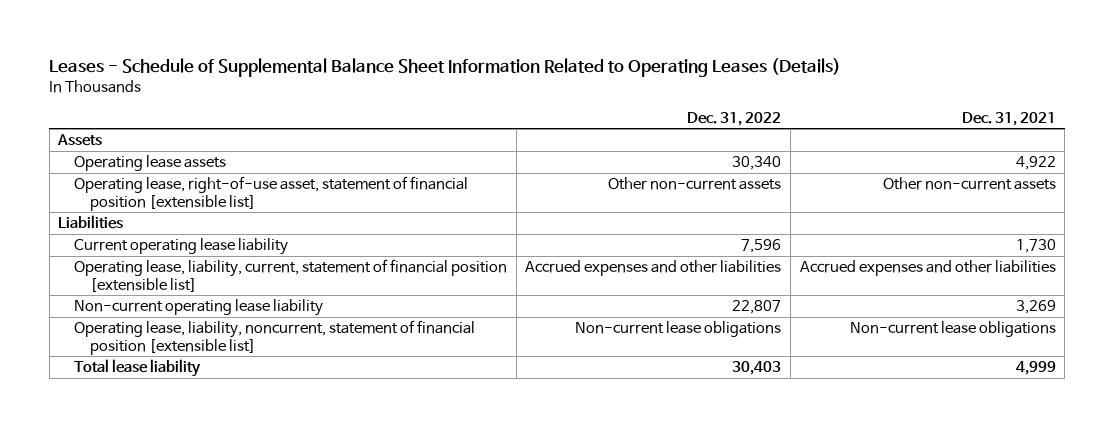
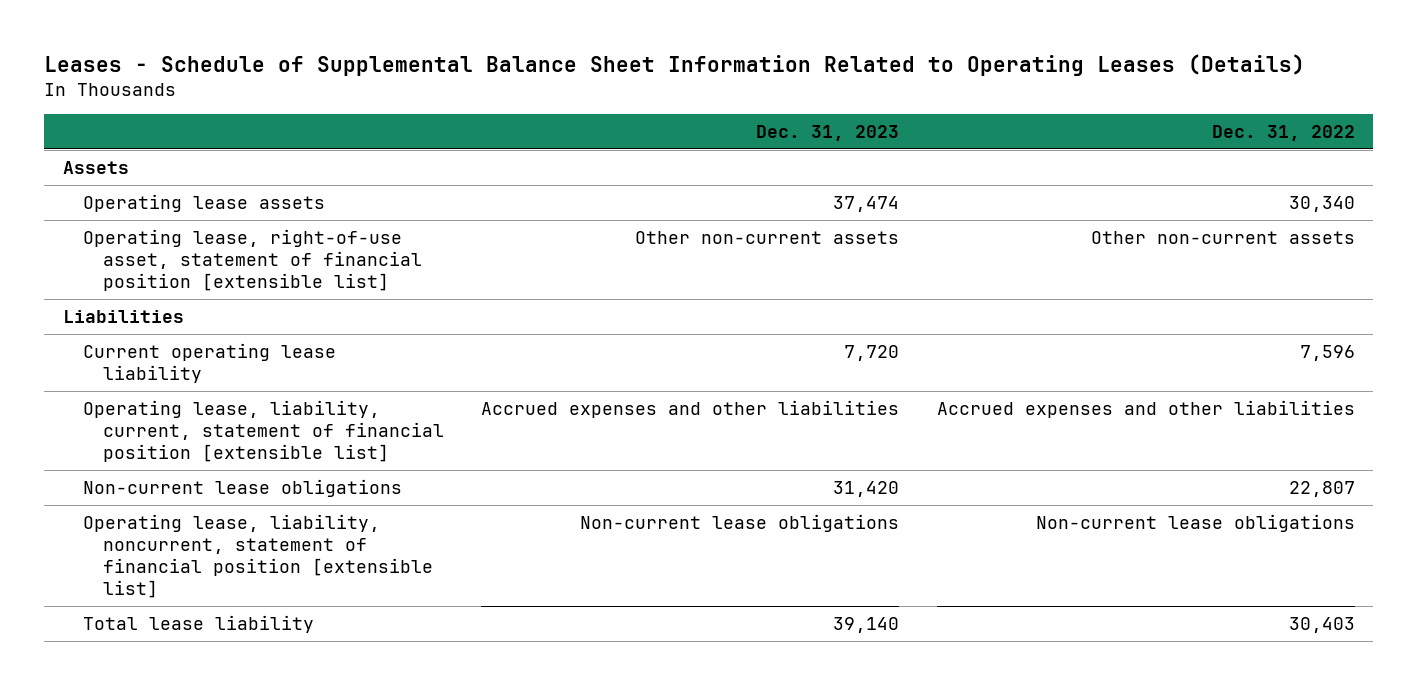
- | Dec. 31, 2022 | Dec. 31, 2021
+ | Dec. 31, 2023 | Dec. 31, 2022
- Non-current operating lease liability | 22,807 | 3,269
+ Non-current lease obligations | 31,420 | 22,807

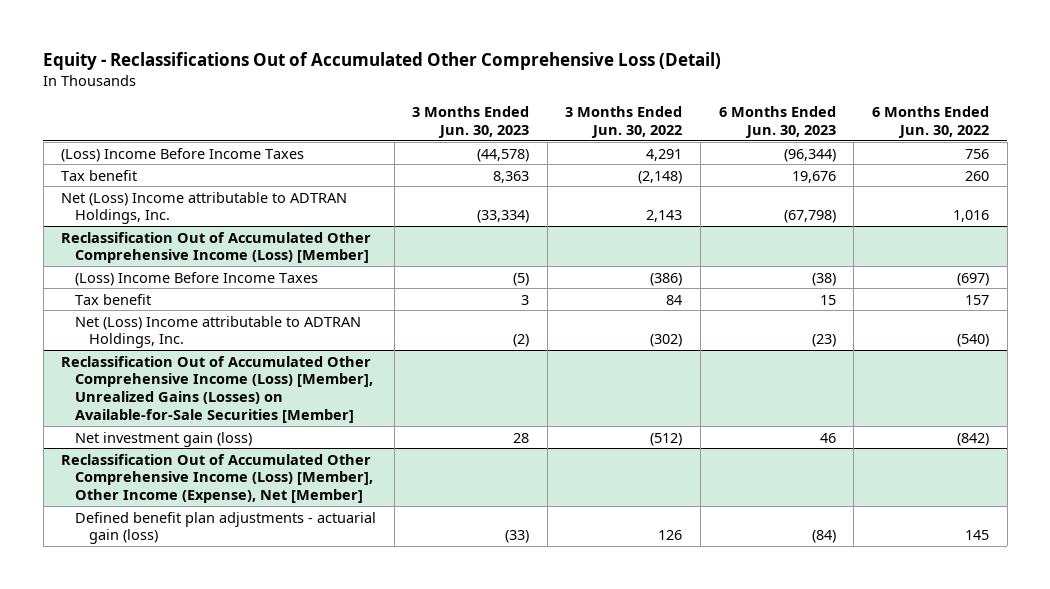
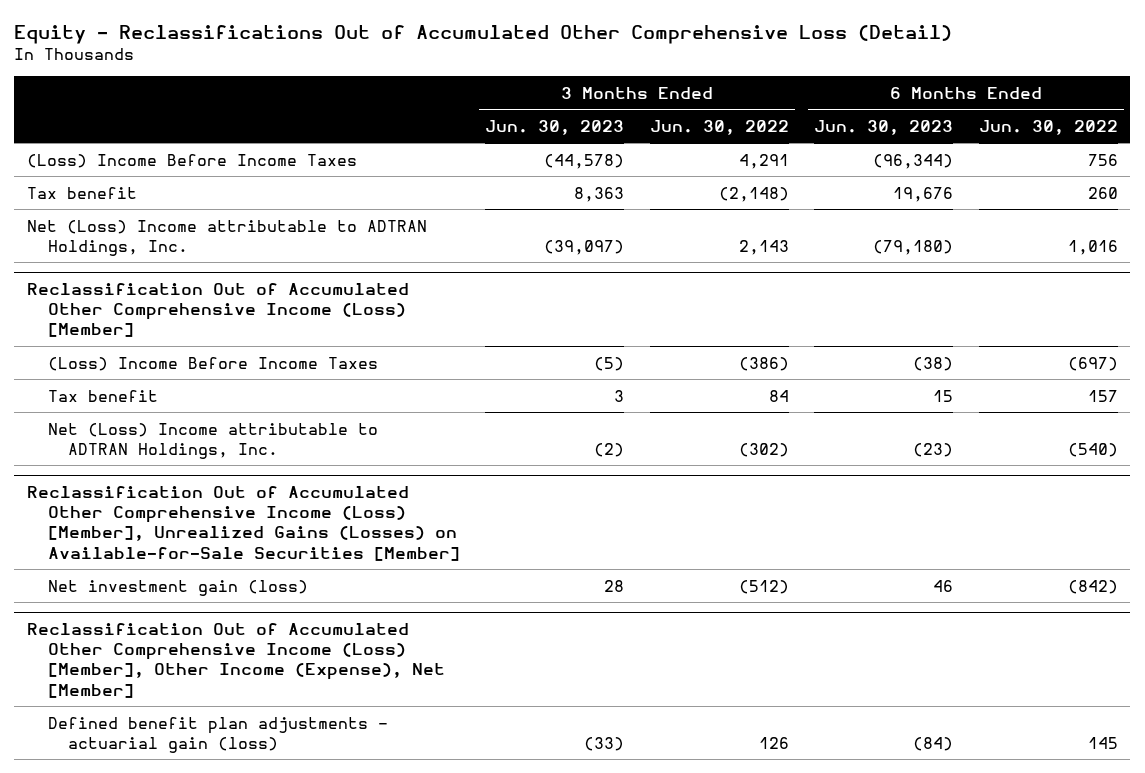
- Net (Loss) Income attributable to ADTRAN Holdings, Inc. | (33,334) | 2,143 | (67,798) | 1,016
+ Net (Loss) Income attributable to ADTRAN Holdings, Inc. | (39,097) | 2,143 | (79,180) | 1,016

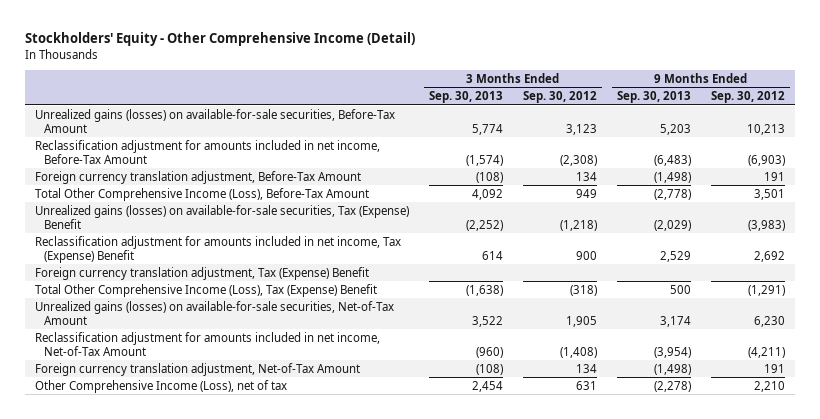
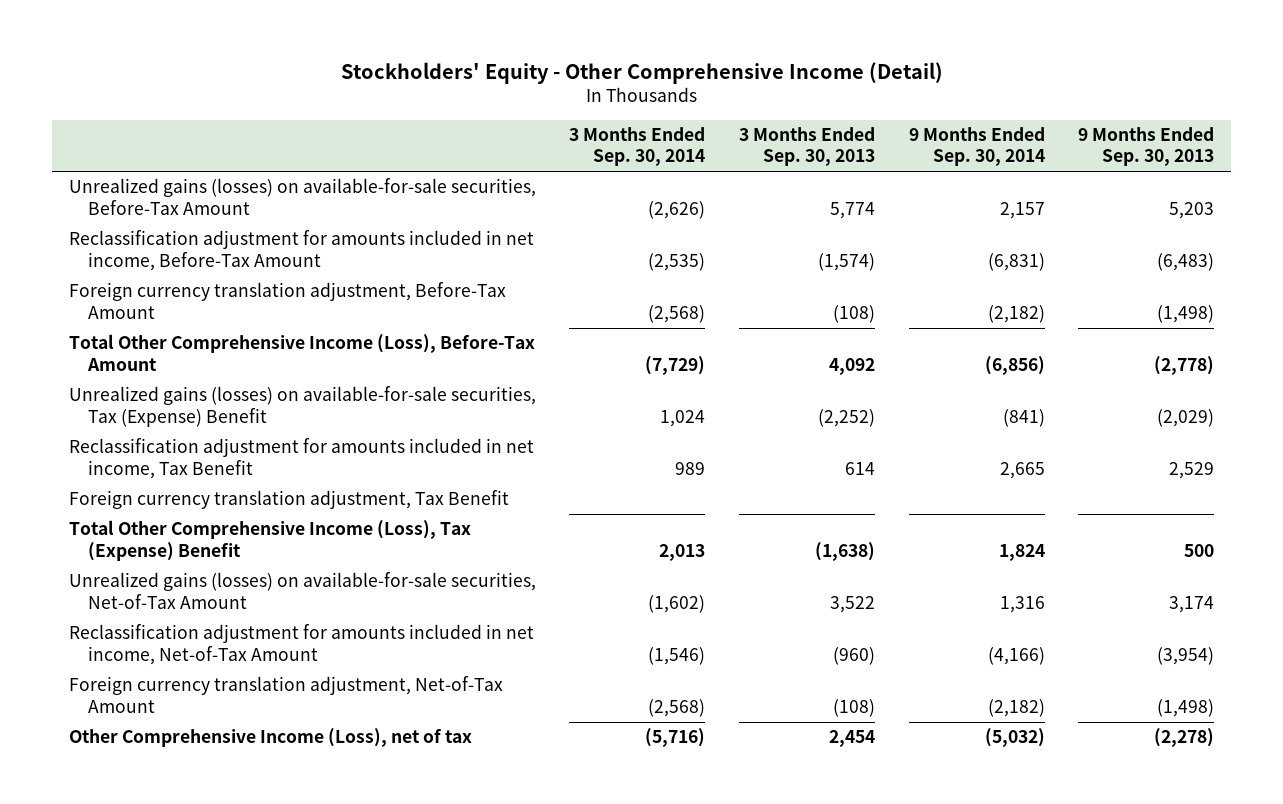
- | 3 Months Ended Sep. 30, 2013 | 3 Months Ended Sep. 30, 2012 | 9 Months Ended Sep. 30, 2013 | 9 Months Ended Sep. 30, 2012
+ | 3 Months Ended Sep. 30, 2014 | 3 Months Ended Sep. 30, 2013 | 9 Months Ended Sep. 30, 2014 | 9 Months Ended Sep. 30, 2013
- Reclassification adjustment for amounts included in net income, Tax (Expense) Benefit | 614 | 900 | 2,529 | 2,692
- Foreign currency translation adjustment, Tax (Expense) Benefit
+ Reclassification adjustment for amounts included in net income, Tax Benefit | 989 | 614 | 2,665 | 2,529
+ Foreign currency translation adjustment, Tax Benefit

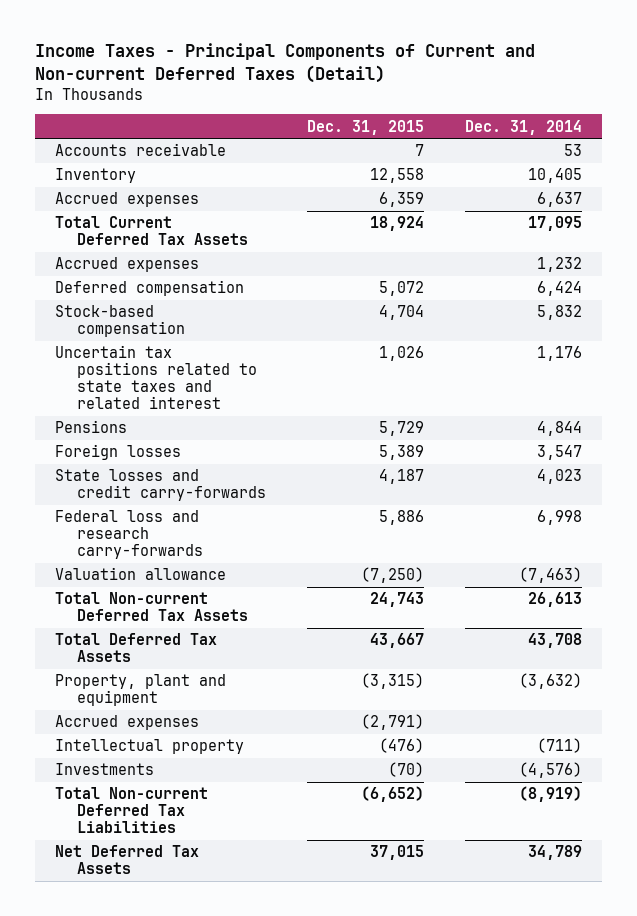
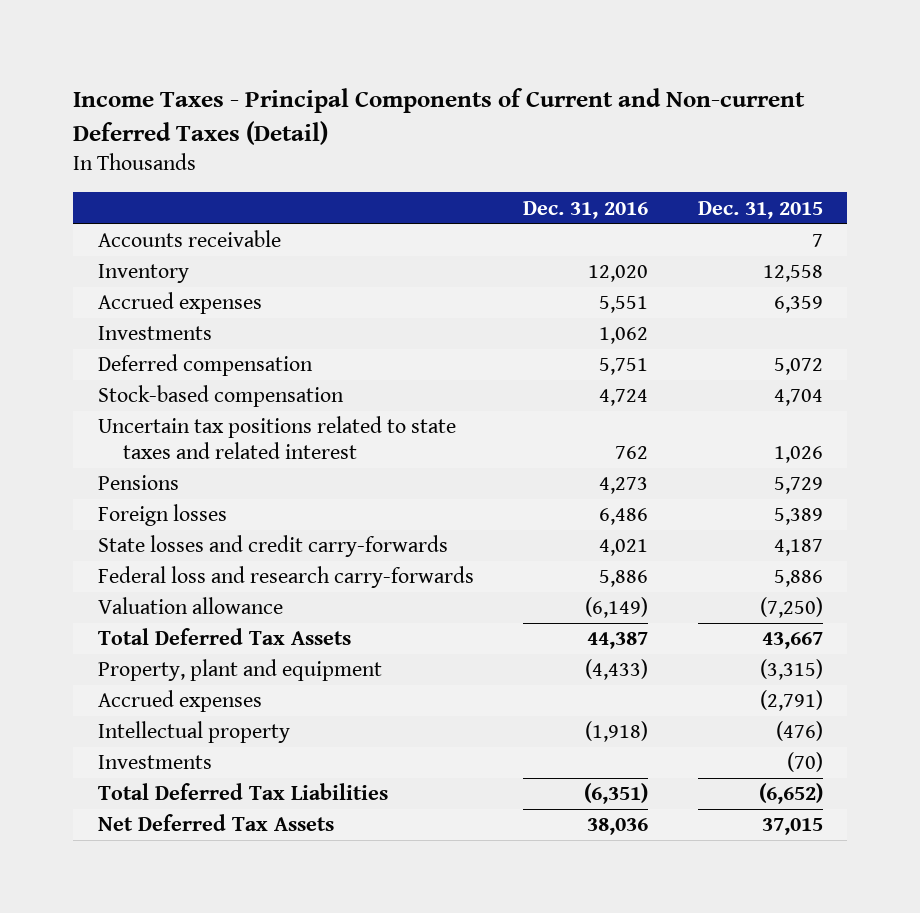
- | Dec. 31, 2015 | Dec. 31, 2014
+ | Dec. 31, 2016 | Dec. 31, 2015
- Total Current Deferred Tax Assets | 18,924 | 17,095
- Accrued expenses | | 1,232
+ Investments | 1,062 |
- Total Non-current Deferred Tax Assets | 24,743 | 26,613
- Total Non-current Deferred Tax Liabilities | (6,652) | (8,919)
+ Total Deferred Tax Liabilities | (6,351) | (6,652)

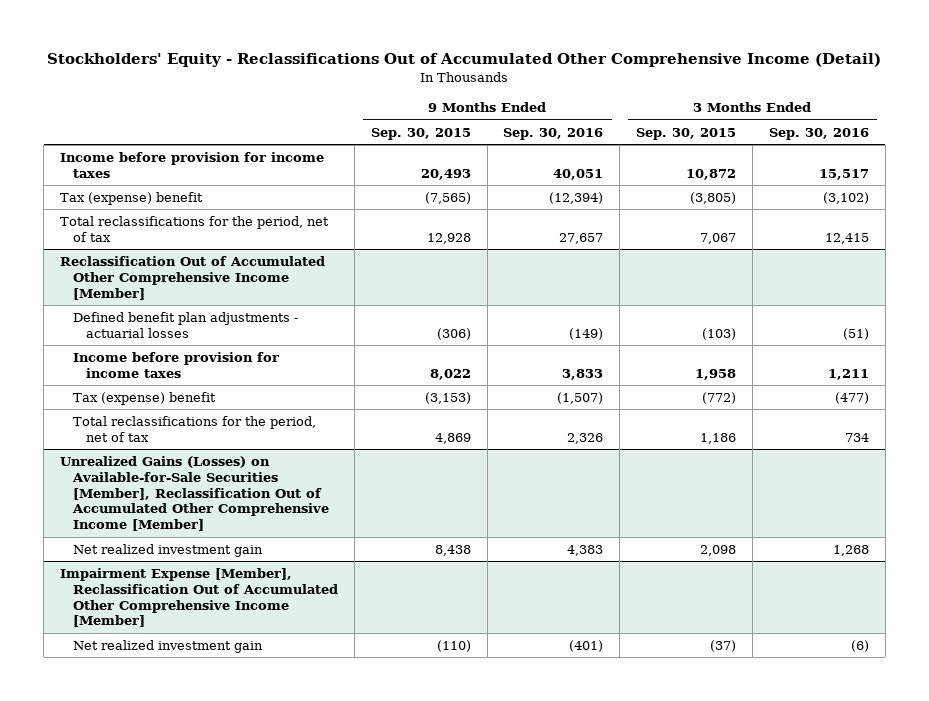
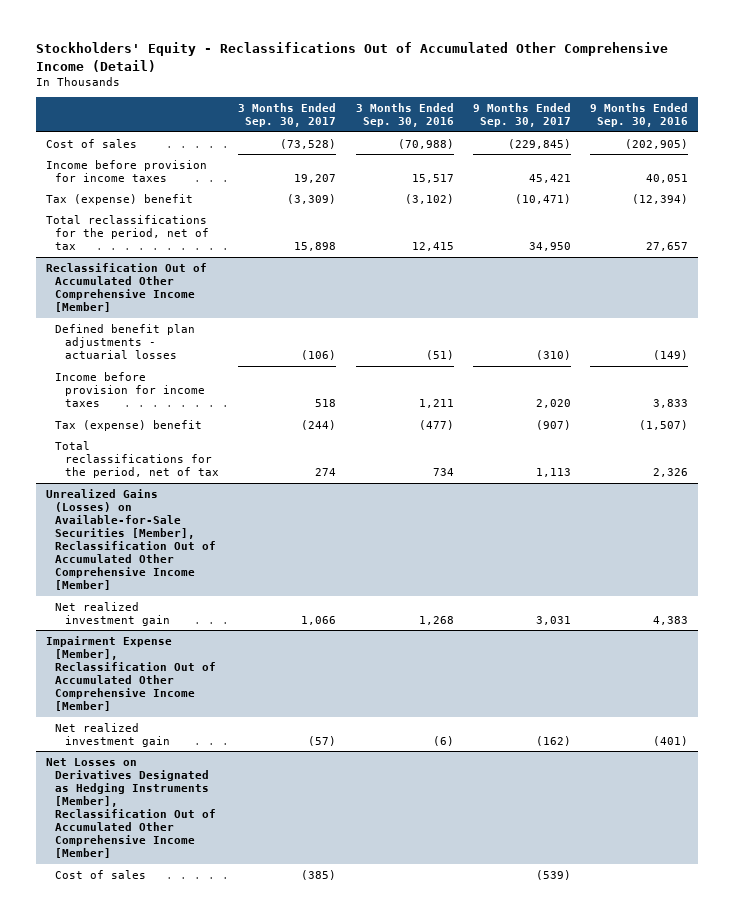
- | 9 Months Ended Sep. 30, 2015 | 9 Months Ended Sep. 30, 2016 | 3 Months Ended Sep. 30, 2015 | 3 Months Ended Sep. 30, 2016
+ | 3 Months Ended Sep. 30, 2017 | 3 Months Ended Sep. 30, 2016 | 9 Months Ended Sep. 30, 2017 | 9 Months Ended Sep. 30, 2016
+ Cost of sales | (73,528) | (70,988) | (229,845) | (202,905)
+ Net Losses on Derivatives Designated as Hedging Instruments [Member], Reclassification Out of Accumulated Other Comprehensive Income [Member]
+ Cost of sales | (385) | | (539) |

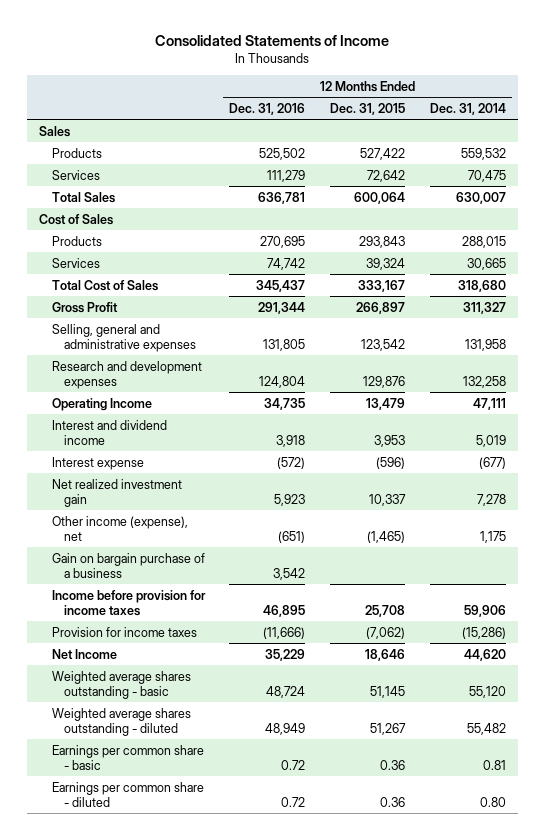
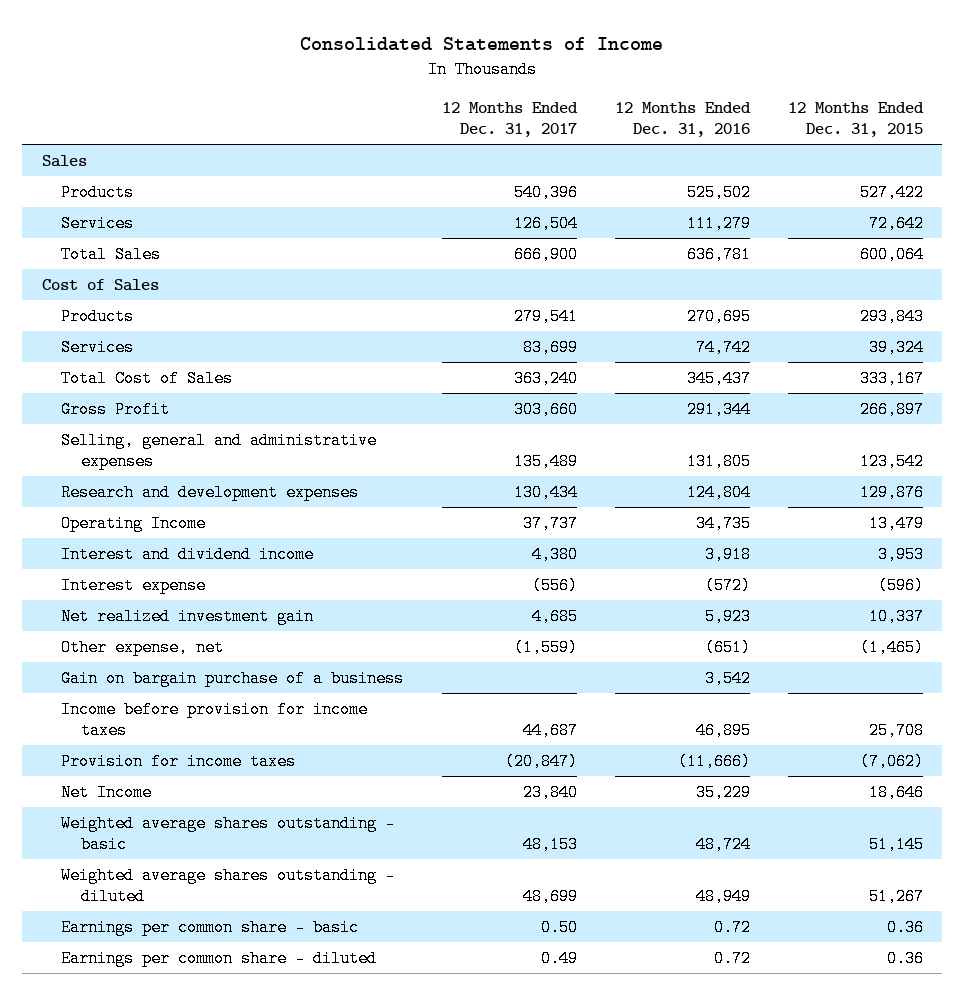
- | 12 Months Ended Dec. 31, 2016 | 12 Months Ended Dec. 31, 2015 | 12 Months Ended Dec. 31, 2014
+ | 12 Months Ended Dec. 31, 2017 | 12 Months Ended Dec. 31, 2016 | 12 Months Ended Dec. 31, 2015
- Other income (expense), net | (651) | (1,465) | 1,175
+ Other expense, net | (1,559) | (651) | (1,465)

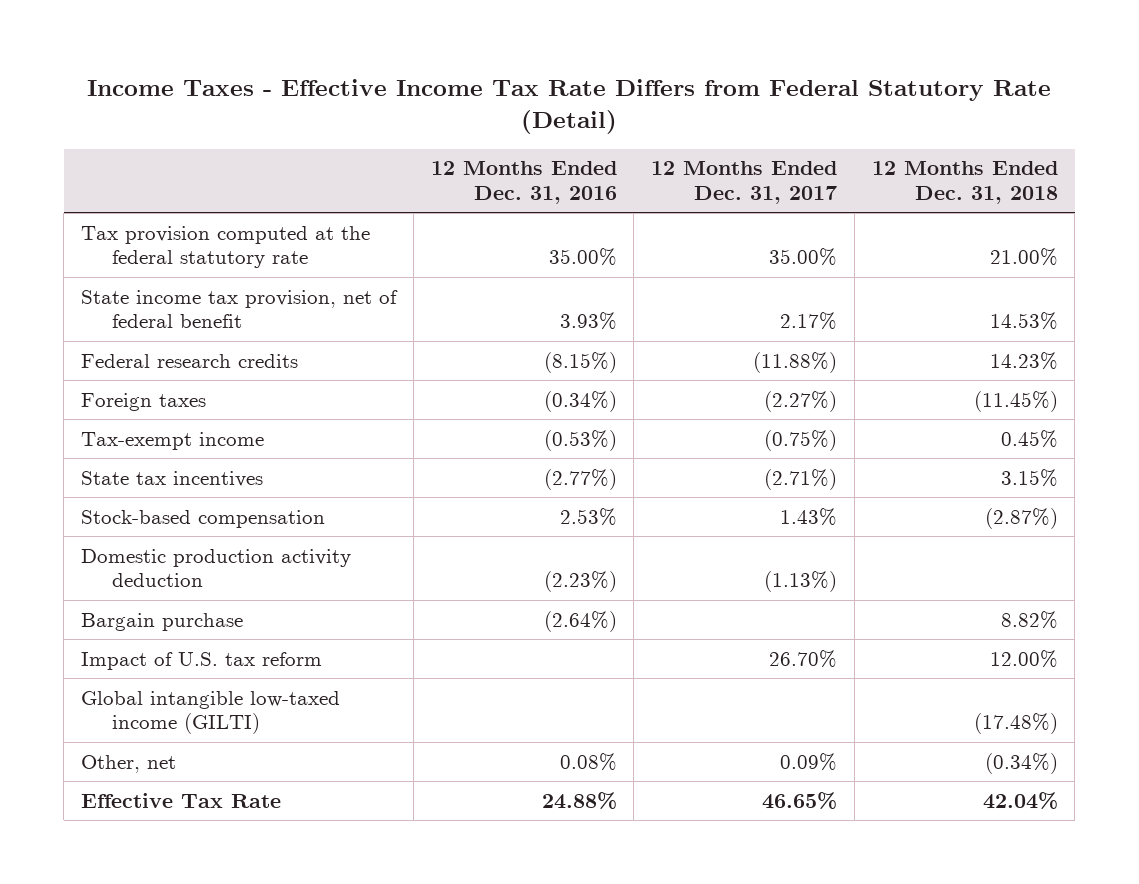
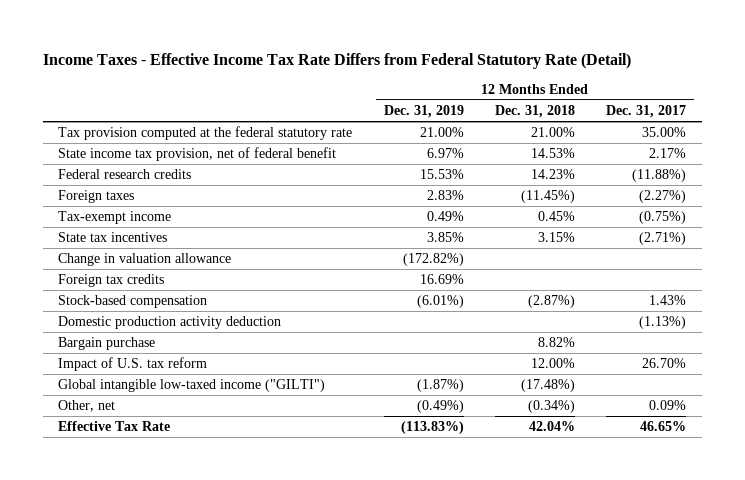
- | 12 Months Ended Dec. 31, 2016 | 12 Months Ended Dec. 31, 2017 | 12 Months Ended Dec. 31, 2018
+ | 12 Months Ended Dec. 31, 2019 | 12 Months Ended Dec. 31, 2018 | 12 Months Ended Dec. 31, 2017
+ Change in valuation allowance | (172.82%) | |
+ Foreign tax credits | 16.69% | |
- Global intangible low-taxed income (GILTI) | | | (17.48%)
+ Global intangible low-taxed income ("GILTI") | (1.87%) | (17.48%) |

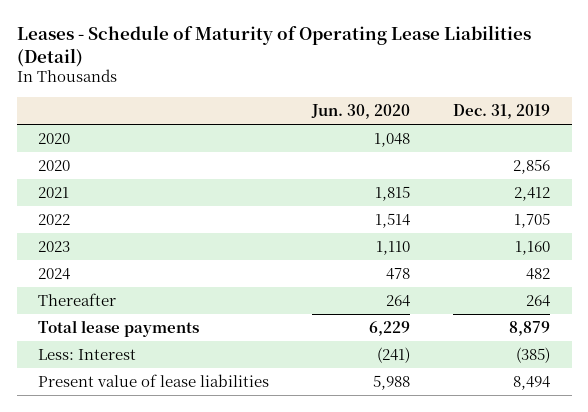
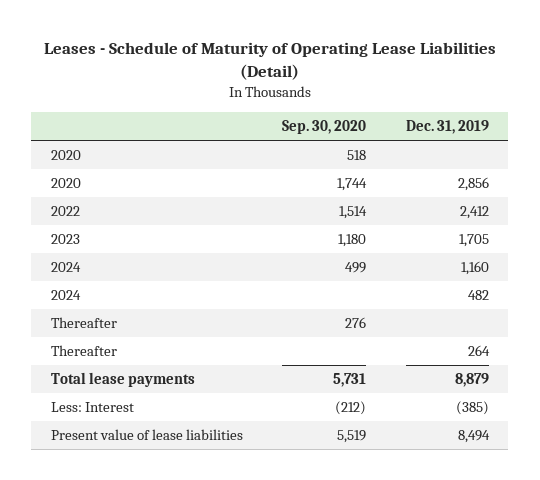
- | Jun. 30, 2020 | Dec. 31, 2019
+ | Sep. 30, 2020 | Dec. 31, 2019
- 2021 | 1,815 | 2,412
- 2022 | 1,514 | 1,705
- 2023 | 1,110 | 1,160
+ 2022 | 1,514 | 2,412
+ 2023 | 1,180 | 1,705
+ 2024 | 499 | 1,160
+ Thereafter | 276 |

